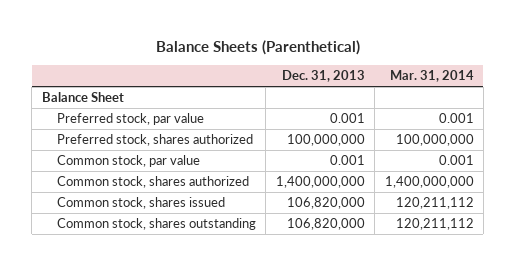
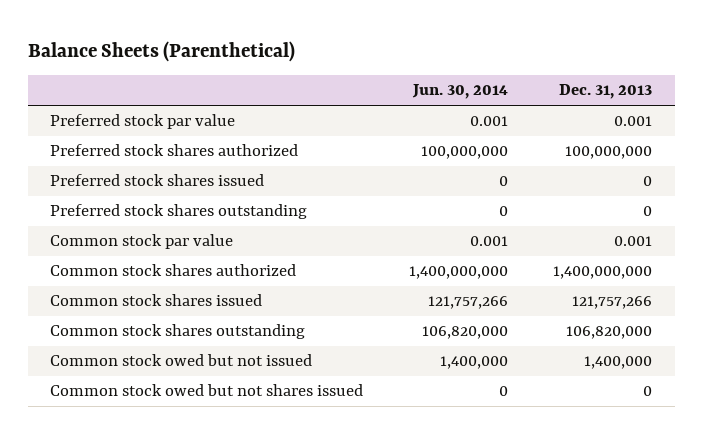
- | Dec. 31, 2013 | Mar. 31, 2014
+ | Jun. 30, 2014 | Dec. 31, 2013
- Balance Sheet
- Preferred stock, par value | 0.001 | 0.001
- Preferred stock, shares authorized | 100,000,000 | 100,000,000
- Common stock, par value | 0.001 | 0.001
- Common stock, shares authorized | 1,400,000,000 | 1,400,000,000
- Common stock, shares issued | 106,820,000 | 120,211,112
- Common stock, shares outstanding | 106,820,000 | 120,211,112
+ Preferred stock par value | 0.001 | 0.001
+ Preferred stock shares authorized | 100,000,000 | 100,000,000
+ Preferred stock shares issued | 0 | 0
+ Preferred stock shares outstanding | 0 | 0
+ Common stock par value | 0.001 | 0.001
+ Common stock shares authorized | 1,400,000,000 | 1,400,000,000
+ Common stock shares issued | 121,757,266 | 121,757,266
+ Common stock shares outstanding | 106,820,000 | 106,820,000
+ Common stock owed but not issued | 1,400,000 | 1,400,000
+ Common stock owed but not shares issued | 0 | 0

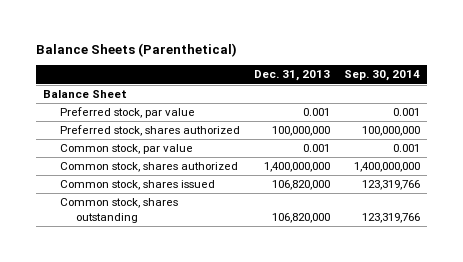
- | Jun. 30, 2014 | Dec. 31, 2013
+ | Dec. 31, 2013 | Sep. 30, 2014
- Preferred stock par value | 0.001 | 0.001
- Preferred stock shares authorized | 100,000,000 | 100,000,000
- Preferred stock shares issued | 0 | 0
- Preferred stock shares outstanding | 0 | 0
- Common stock par value | 0.001 | 0.001
- Common stock shares authorized | 1,400,000,000 | 1,400,000,000
- Common stock shares issued | 121,757,266 | 121,757,266
- Common stock shares outstanding | 106,820,000 | 106,820,000
- Common stock owed but not issued | 1,400,000 | 1,400,000
- Common stock owed but not shares issued | 0 | 0
+ Balance Sheet
+ Preferred stock, par value | 0.001 | 0.001
+ Preferred stock, shares authorized | 100,000,000 | 100,000,000
+ Common stock, par value | 0.001 | 0.001
+ Common stock, shares authorized | 1,400,000,000 | 1,400,000,000
+ Common stock, shares issued | 106,820,000 | 123,319,766
+ Common stock, shares outstanding | 106,820,000 | 123,319,766

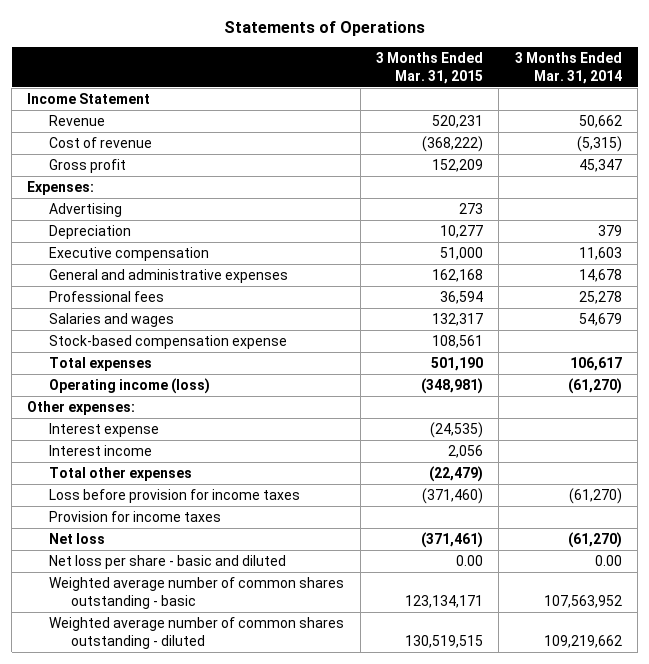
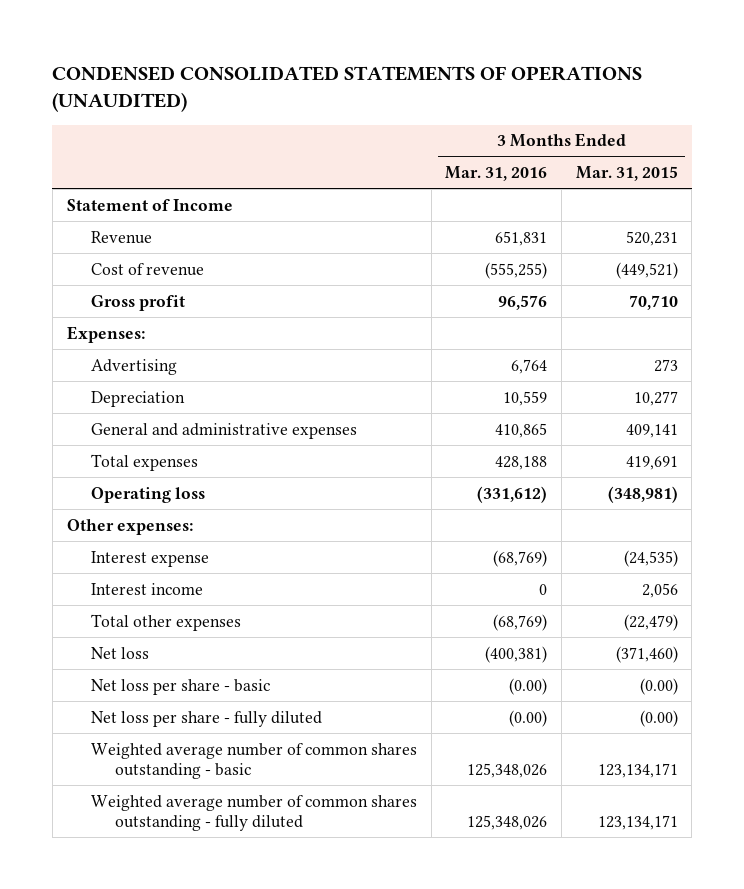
- Statements of Operations
+ CONDENSED CONSOLIDATED STATEMENTS OF OPERATIONS (UNAUDITED)
- | 3 Months Ended Mar. 31, 2015 | 3 Months Ended Mar. 31, 2014
+ | 3 Months Ended Mar. 31, 2016 | 3 Months Ended Mar. 31, 2015
- Income Statement
+ Statement of Income
- Cost of revenue | (368,222) | (5,315)
- Gross profit | 152,209 | 45,347
+ Cost of revenue | (555,255) | (449,521)
+ Gross profit | 96,576 | 70,710
- Executive compensation | 51,000 | 11,603
- General and administrative expenses | 162,168 | 14,678
- Professional fees | 36,594 | 25,278
- Salaries and wages | 132,317 | 54,679
- Stock-based compensation expense | 108,561 |
- Total expenses | 501,190 | 106,617
- Operating income (loss) | (348,981) | (61,270)
+ General and administrative expenses | 410,865 | 409,141
+ Total expenses | 428,188 | 419,691
+ Operating loss | (331,612) | (348,981)
- Loss before provision for income taxes | (371,460) | (61,270)
- Provision for income taxes
- Net loss | (371,461) | (61,270)
- Net loss per share - basic and diluted | 0.00 | 0.00
+ Net loss | (400,381) | (371,460)
+ Net loss per share - basic | (0.00) | (0.00)
+ Net loss per share - fully diluted | (0.00) | (0.00)
- Weighted average number of common shares outstanding - diluted | 130,519,515 | 109,219,662
+ Weighted average number of common shares outstanding - fully diluted | 125,348,026 | 123,134,171

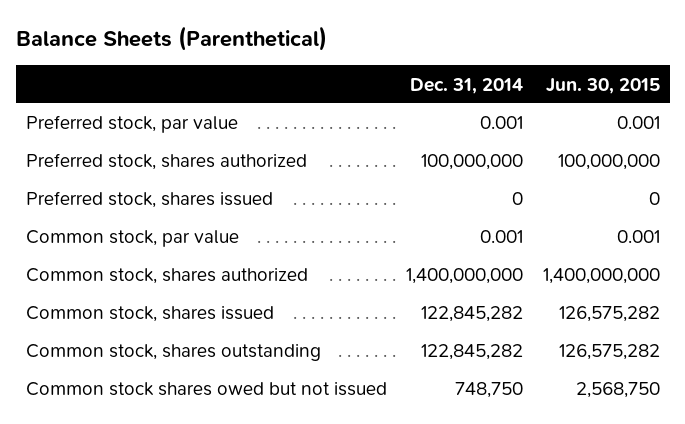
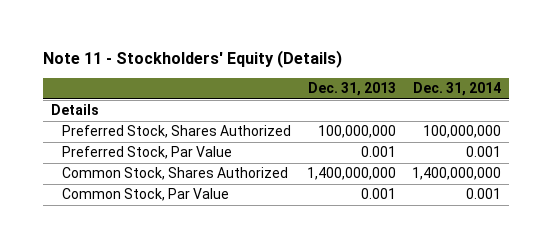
- Balance Sheets (Parenthetical)
+ Note 11 - Stockholders' Equity (Details)
- | Dec. 31, 2014 | Jun. 30, 2015
+ | Dec. 31, 2013 | Dec. 31, 2014
- Preferred stock, par value | 0.001 | 0.001
- Preferred stock, shares authorized | 100,000,000 | 100,000,000
- Preferred stock, shares issued | 0 | 0
- Common stock, par value | 0.001 | 0.001
- Common stock, shares authorized | 1,400,000,000 | 1,400,000,000
- Common stock, shares issued | 122,845,282 | 126,575,282
- Common stock, shares outstanding | 122,845,282 | 126,575,282
- Common stock shares owed but not issued | 748,750 | 2,568,750
+ Details
+ Preferred Stock, Shares Authorized | 100,000,000 | 100,000,000
+ Preferred Stock, Par Value | 0.001 | 0.001
+ Common Stock, Shares Authorized | 1,400,000,000 | 1,400,000,000
+ Common Stock, Par Value | 0.001 | 0.001

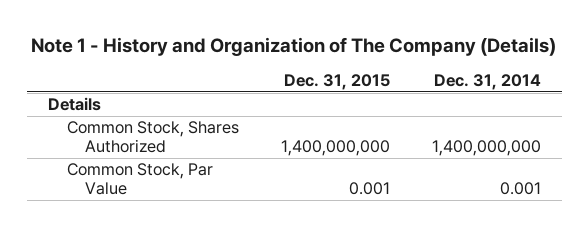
- Note 11 - Stockholders' Equity (Details)
+ Note 1 - History and Organization of The Company (Details)
- | Dec. 31, 2013 | Dec. 31, 2014
+ | Dec. 31, 2015 | Dec. 31, 2014
- Preferred Stock, Shares Authorized | 100,000,000 | 100,000,000
- Preferred Stock, Par Value | 0.001 | 0.001

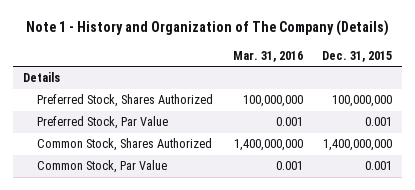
- | Dec. 31, 2015 | Dec. 31, 2014
+ | Mar. 31, 2016 | Dec. 31, 2015
+ Preferred Stock, Shares Authorized | 100,000,000 | 100,000,000
+ Preferred Stock, Par Value | 0.001 | 0.001

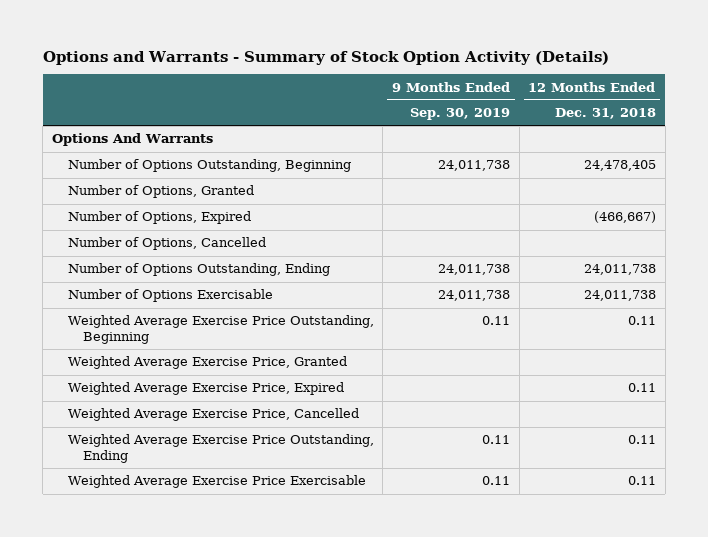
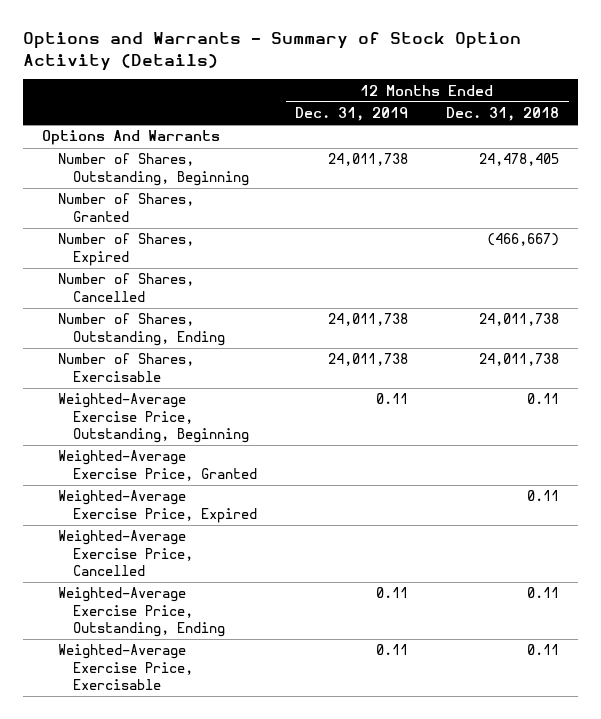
- | 9 Months Ended Sep. 30, 2019 | 12 Months Ended Dec. 31, 2018
+ | 12 Months Ended Dec. 31, 2019 | 12 Months Ended Dec. 31, 2018
- Number of Options Outstanding, Beginning | 24,011,738 | 24,478,405
- Number of Options, Granted
- Number of Options, Expired | | (466,667)
- Number of Options, Cancelled
- Number of Options Outstanding, Ending | 24,011,738 | 24,011,738
- Number of Options Exercisable | 24,011,738 | 24,011,738
- Weighted Average Exercise Price Outstanding, Beginning | 0.11 | 0.11
- Weighted Average Exercise Price, Granted
- Weighted Average Exercise Price, Expired | | 0.11
- Weighted Average Exercise Price, Cancelled
- Weighted Average Exercise Price Outstanding, Ending | 0.11 | 0.11
- Weighted Average Exercise Price Exercisable | 0.11 | 0.11
+ Number of Shares, Outstanding, Beginning | 24,011,738 | 24,478,405
+ Number of Shares, Granted
+ Number of Shares, Expired | | (466,667)
+ Number of Shares, Cancelled
+ Number of Shares, Outstanding, Ending | 24,011,738 | 24,011,738
+ Number of Shares, Exercisable | 24,011,738 | 24,011,738
+ Weighted-Average Exercise Price, Outstanding, Beginning | 0.11 | 0.11
+ Weighted-Average Exercise Price, Granted
+ Weighted-Average Exercise Price, Expired | | 0.11
+ Weighted-Average Exercise Price, Cancelled
+ Weighted-Average Exercise Price, Outstanding, Ending | 0.11 | 0.11
+ Weighted-Average Exercise Price, Exercisable | 0.11 | 0.11

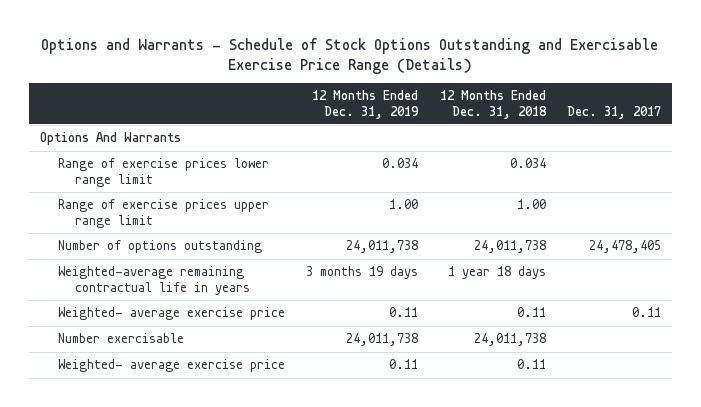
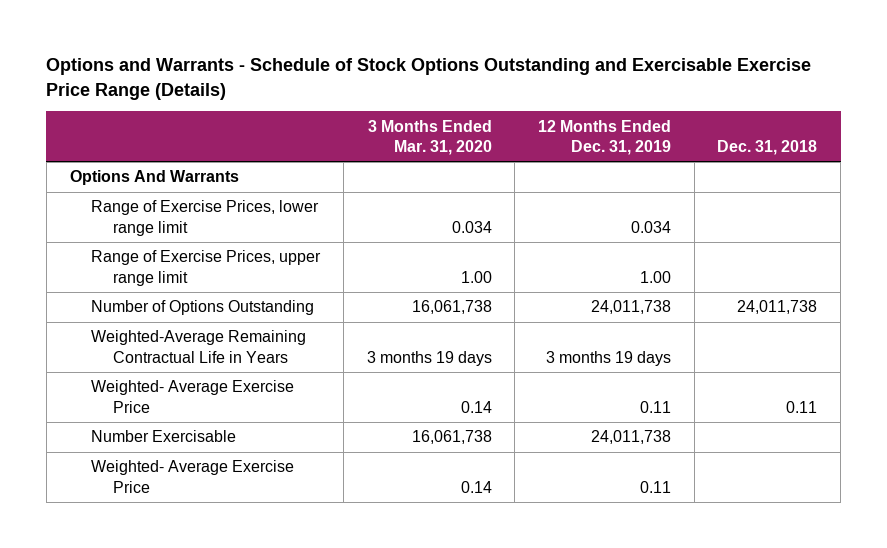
- | 12 Months Ended Dec. 31, 2019 | 12 Months Ended Dec. 31, 2018 | Dec. 31, 2017
+ | 3 Months Ended Mar. 31, 2020 | 12 Months Ended Dec. 31, 2019 | Dec. 31, 2018
- Range of exercise prices lower range limit | 0.034 | 0.034 |
- Range of exercise prices upper range limit | 1.00 | 1.00 |
- Number of options outstanding | 24,011,738 | 24,011,738 | 24,478,405
- Weighted-average remaining contractual life in years | 3 months 19 days | 1 year 18 days |
- Weighted- average exercise price | 0.11 | 0.11 | 0.11
- Number exercisable | 24,011,738 | 24,011,738 |
- Weighted- average exercise price | 0.11 | 0.11 |
+ Range of Exercise Prices, lower range limit | 0.034 | 0.034 |
+ Range of Exercise Prices, upper range limit | 1.00 | 1.00 |
+ Number of Options Outstanding | 16,061,738 | 24,011,738 | 24,011,738
+ Weighted-Average Remaining Contractual Life in Years | 3 months 19 days | 3 months 19 days |
+ Weighted- Average Exercise Price | 0.14 | 0.11 | 0.11
+ Number Exercisable | 16,061,738 | 24,011,738 |
+ Weighted- Average Exercise Price | 0.14 | 0.11 |

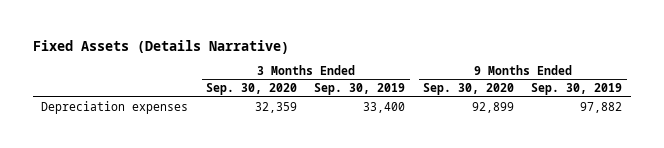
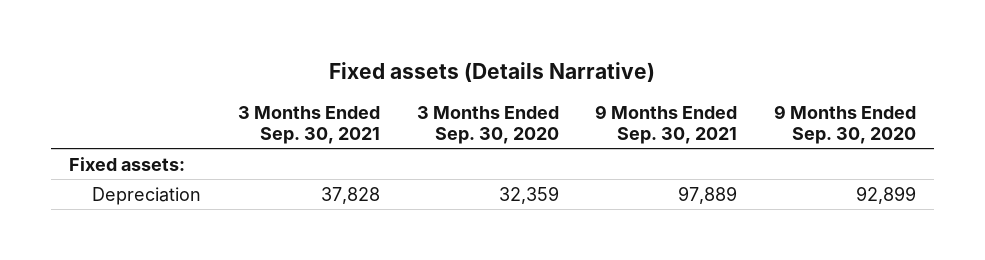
- Fixed Assets (Details Narrative)
+ Fixed assets (Details Narrative)
- | 3 Months Ended Sep. 30, 2020 | 3 Months Ended Sep. 30, 2019 | 9 Months Ended Sep. 30, 2020 | 9 Months Ended Sep. 30, 2019
+ | 3 Months Ended Sep. 30, 2021 | 3 Months Ended Sep. 30, 2020 | 9 Months Ended Sep. 30, 2021 | 9 Months Ended Sep. 30, 2020
- Depreciation expenses | 32,359 | 33,400 | 92,899 | 97,882
+ Fixed assets:
+ Depreciation | 37,828 | 32,359 | 97,889 | 92,899

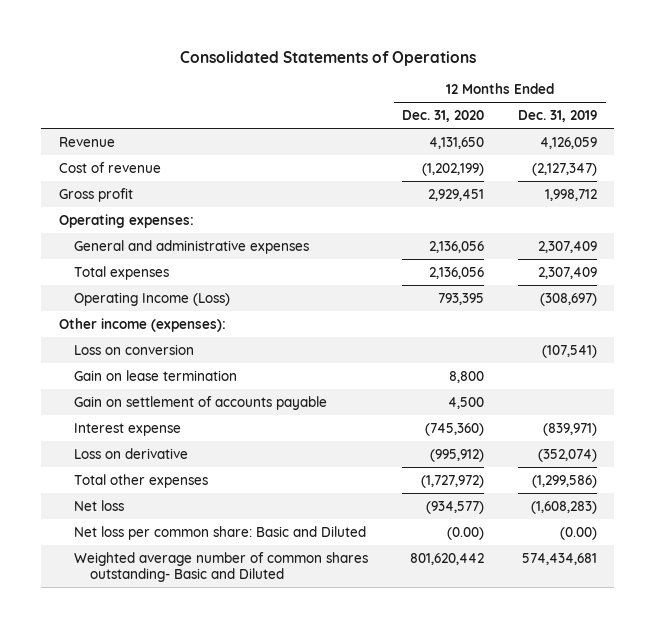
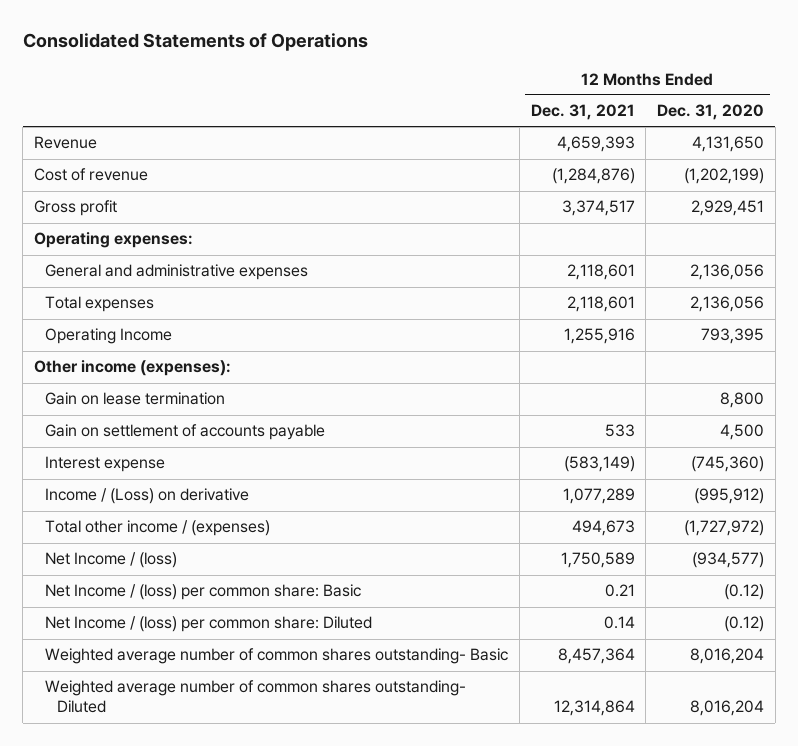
- | 12 Months Ended Dec. 31, 2020 | 12 Months Ended Dec. 31, 2019
+ | 12 Months Ended Dec. 31, 2021 | 12 Months Ended Dec. 31, 2020
- Operating Income (Loss) | 793,395 | (308,697)
+ Operating Income | 1,255,916 | 793,395
- Loss on conversion | | (107,541)
- Loss on derivative | (995,912) | (352,074)
- Total other expenses | (1,727,972) | (1,299,586)
- Net loss | (934,577) | (1,608,283)
- Net loss per common share: Basic and Diluted | (0.00) | (0.00)
- Weighted average number of common shares outstanding- Basic and Diluted | 801,620,442 | 574,434,681
+ Income / (Loss) on derivative | 1,077,289 | (995,912)
+ Total other income / (expenses) | 494,673 | (1,727,972)
+ Net Income / (loss) | 1,750,589 | (934,577)
+ Net Income / (loss) per common share: Basic | 0.21 | (0.12)
+ Net Income / (loss) per common share: Diluted | 0.14 | (0.12)
+ Weighted average number of common shares outstanding- Basic | 8,457,364 | 8,016,204
+ Weighted average number of common shares outstanding- Diluted | 12,314,864 | 8,016,204

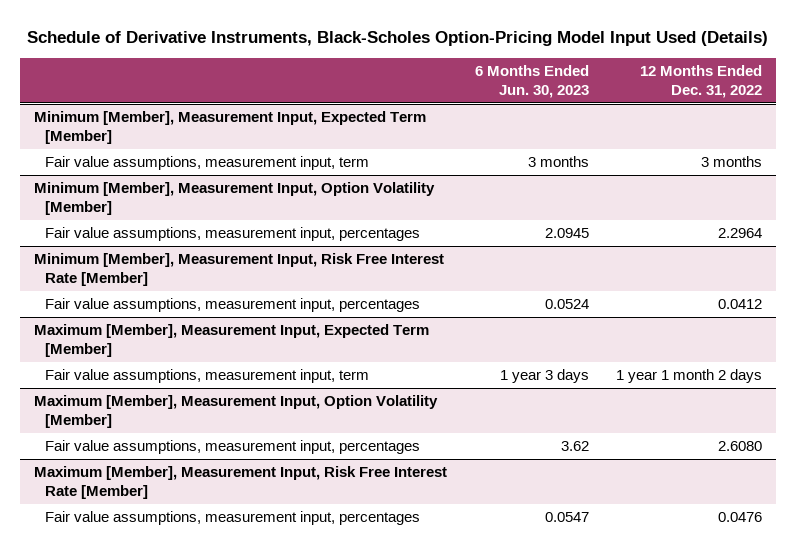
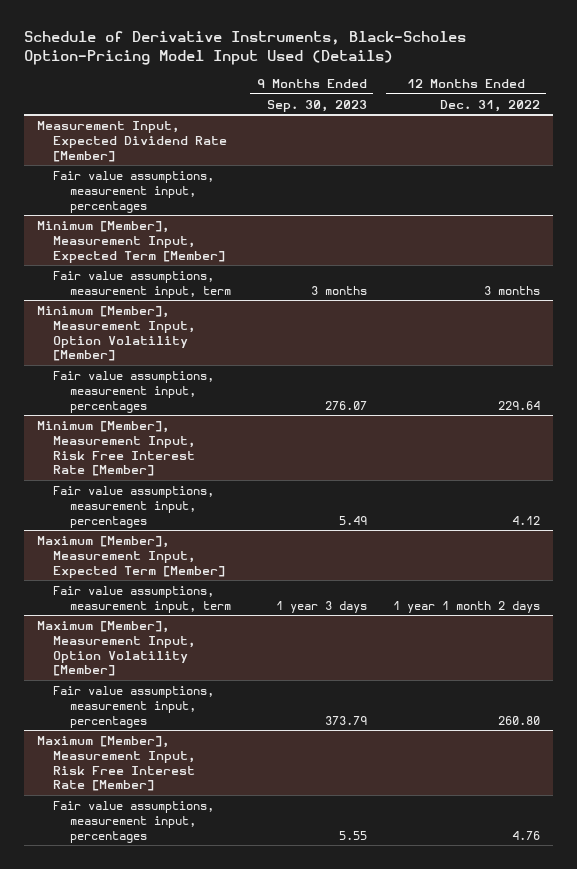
- | 6 Months Ended Jun. 30, 2023 | 12 Months Ended Dec. 31, 2022
+ | 9 Months Ended Sep. 30, 2023 | 12 Months Ended Dec. 31, 2022
+ Measurement Input, Expected Dividend Rate [Member]
+ Fair value assumptions, measurement input, percentages
@ Minimum [Member], Measurement Input, Option Volatility [Member]
- Fair value assumptions, measurement input, percentages | 2.0945 | 2.2964
+ Fair value assumptions, measurement input, percentages | 276.07 | 229.64
@ Minimum [Member], Measurement Input, Risk Free Interest Rate [Member]
- Fair value assumptions, measurement input, percentages | 0.0524 | 0.0412
+ Fair value assumptions, measurement input, percentages | 5.49 | 4.12
@ Maximum [Member], Measurement Input, Option Volatility [Member]
- Fair value assumptions, measurement input, percentages | 3.62 | 2.6080
+ Fair value assumptions, measurement input, percentages | 373.79 | 260.80
@ Maximum [Member], Measurement Input, Risk Free Interest Rate [Member]
- Fair value assumptions, measurement input, percentages | 0.0547 | 0.0476
+ Fair value assumptions, measurement input, percentages | 5.55 | 4.76

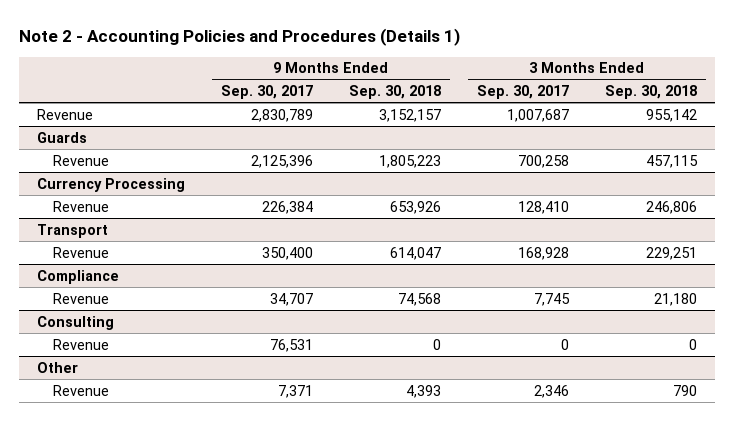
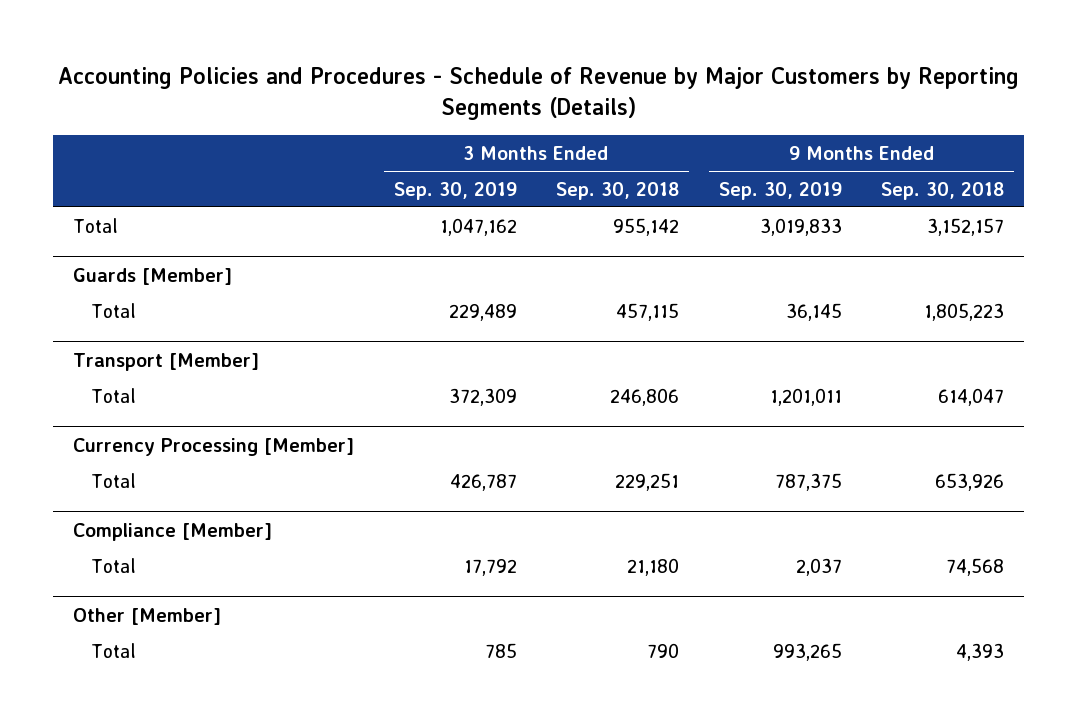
- Note 2 - Accounting Policies and Procedures (Details 1)
+ Accounting Policies and Procedures - Schedule of Revenue by Major Customers by Reporting Segments (Details)
- | 9 Months Ended Sep. 30, 2017 | 9 Months Ended Sep. 30, 2018 | 3 Months Ended Sep. 30, 2017 | 3 Months Ended Sep. 30, 2018
+ | 3 Months Ended Sep. 30, 2019 | 3 Months Ended Sep. 30, 2018 | 9 Months Ended Sep. 30, 2019 | 9 Months Ended Sep. 30, 2018
- Revenue | 2,830,789 | 3,152,157 | 1,007,687 | 955,142
- Guards
- Revenue | 2,125,396 | 1,805,223 | 700,258 | 457,115
- Currency Processing
- Revenue | 226,384 | 653,926 | 128,410 | 246,806
- Transport
- Revenue | 350,400 | 614,047 | 168,928 | 229,251
- Compliance
- Revenue | 34,707 | 74,568 | 7,745 | 21,180
- Consulting
- Revenue | 76,531 | 0 | 0 | 0
- Other
- Revenue | 7,371 | 4,393 | 2,346 | 790
+ Total | 1,047,162 | 955,142 | 3,019,833 | 3,152,157
+ Guards [Member]
+ Total | 229,489 | 457,115 | 36,145 | 1,805,223
+ Transport [Member]
+ Total | 372,309 | 246,806 | 1,201,011 | 614,047
+ Currency Processing [Member]
+ Total | 426,787 | 229,251 | 787,375 | 653,926
+ Compliance [Member]
+ Total | 17,792 | 21,180 | 2,037 | 74,568
+ Other [Member]
+ Total | 785 | 790 | 993,265 | 4,393

